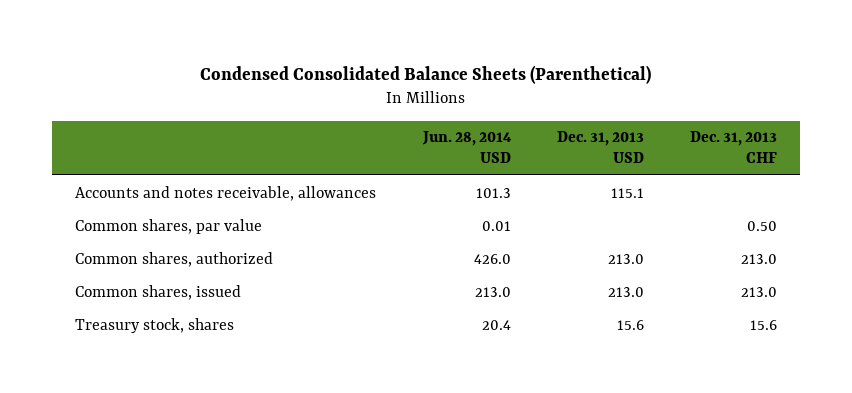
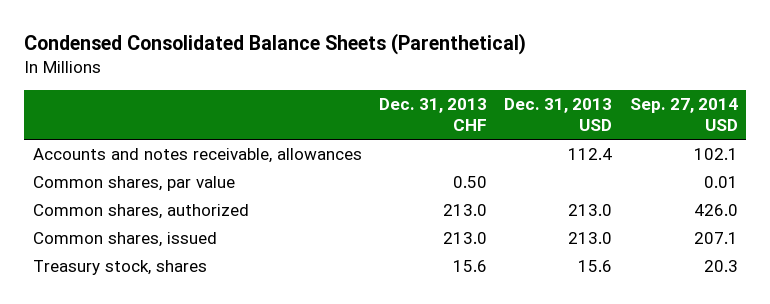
- | Jun. 28, 2014 USD | Dec. 31, 2013 USD | Dec. 31, 2013 CHF
+ | Dec. 31, 2013 CHF | Dec. 31, 2013 USD | Sep. 27, 2014 USD
- Accounts and notes receivable, allowances | 101.3 | 115.1 |
+ Accounts and notes receivable, allowances | | 112.4 | 102.1

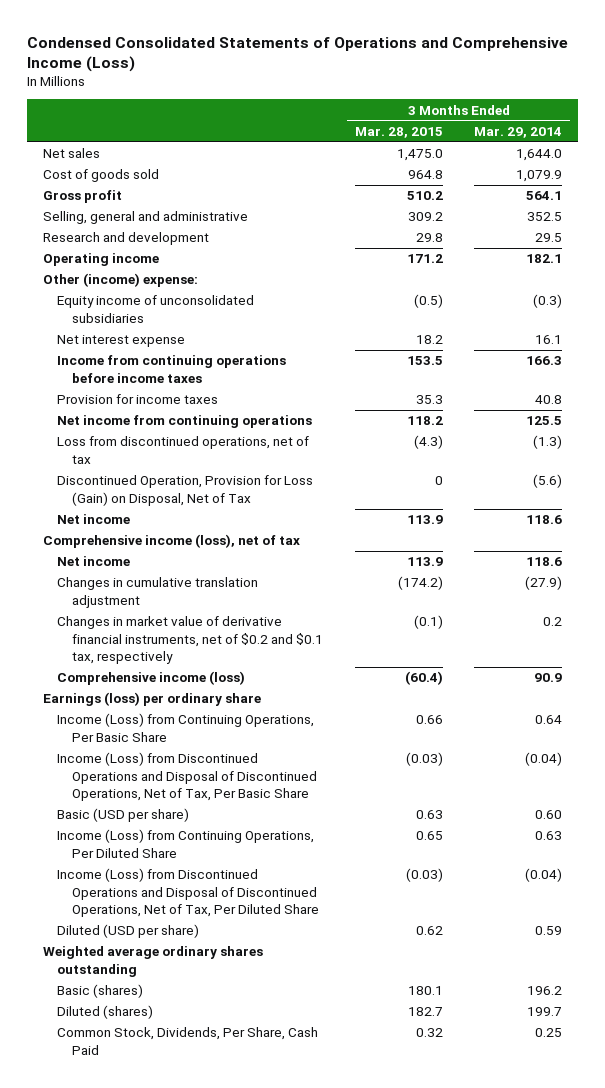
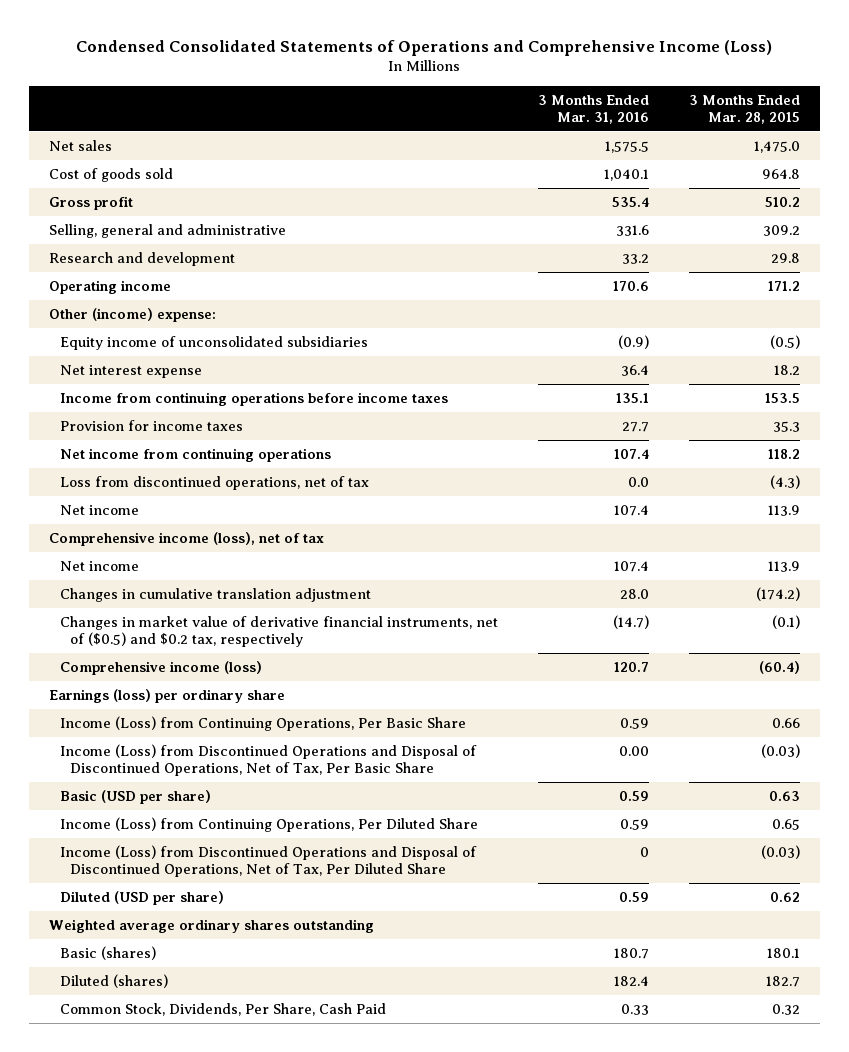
- | 3 Months Ended Mar. 28, 2015 | 3 Months Ended Mar. 29, 2014
+ | 3 Months Ended Mar. 31, 2016 | 3 Months Ended Mar. 28, 2015
- Discontinued Operation, Provision for Loss (Gain) on Disposal, Net of Tax | 0 | (5.6)
- Changes in market value of derivative financial instruments, net of $0.2 and $0.1 tax, respectively | (0.1) | 0.2
+ Changes in market value of derivative financial instruments, net of ($0.5) and $0.2 tax, respectively | (14.7) | (0.1)

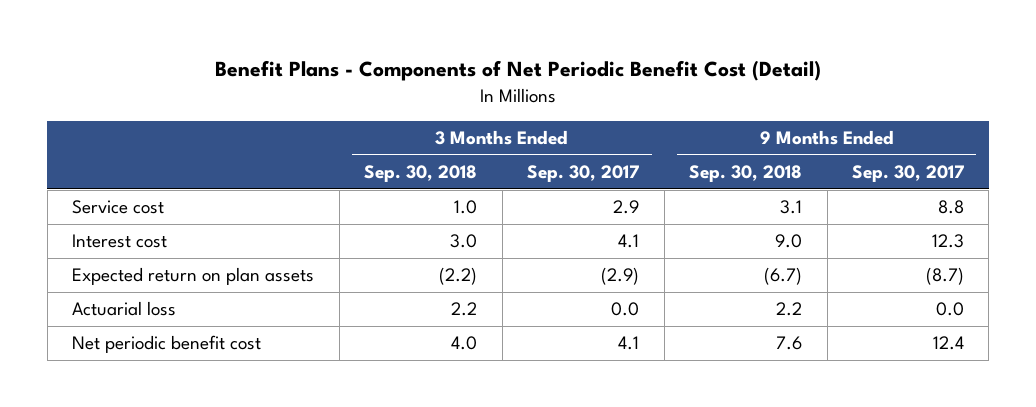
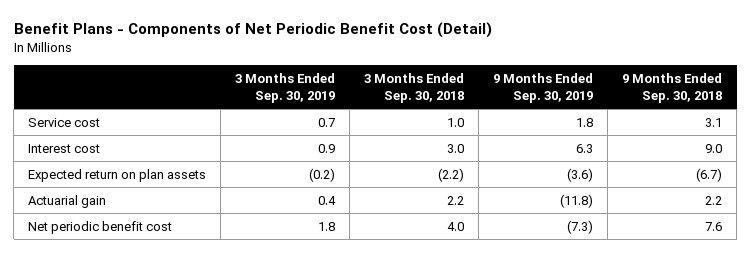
- | 3 Months Ended Sep. 30, 2018 | 3 Months Ended Sep. 30, 2017 | 9 Months Ended Sep. 30, 2018 | 9 Months Ended Sep. 30, 2017
+ | 3 Months Ended Sep. 30, 2019 | 3 Months Ended Sep. 30, 2018 | 9 Months Ended Sep. 30, 2019 | 9 Months Ended Sep. 30, 2018
- Actuarial loss | 2.2 | 0.0 | 2.2 | 0.0
+ Actuarial gain | 0.4 | 2.2 | (11.8) | 2.2

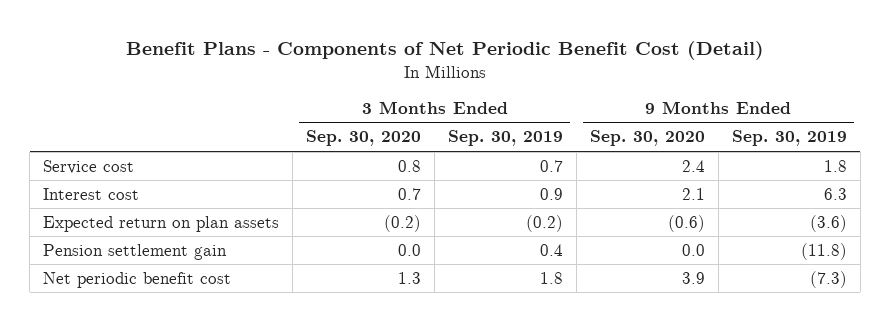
- | 3 Months Ended Sep. 30, 2019 | 3 Months Ended Sep. 30, 2018 | 9 Months Ended Sep. 30, 2019 | 9 Months Ended Sep. 30, 2018
+ | 3 Months Ended Sep. 30, 2020 | 3 Months Ended Sep. 30, 2019 | 9 Months Ended Sep. 30, 2020 | 9 Months Ended Sep. 30, 2019
- Actuarial gain | 0.4 | 2.2 | (11.8) | 2.2
+ Pension settlement gain | 0.0 | 0.4 | 0.0 | (11.8)

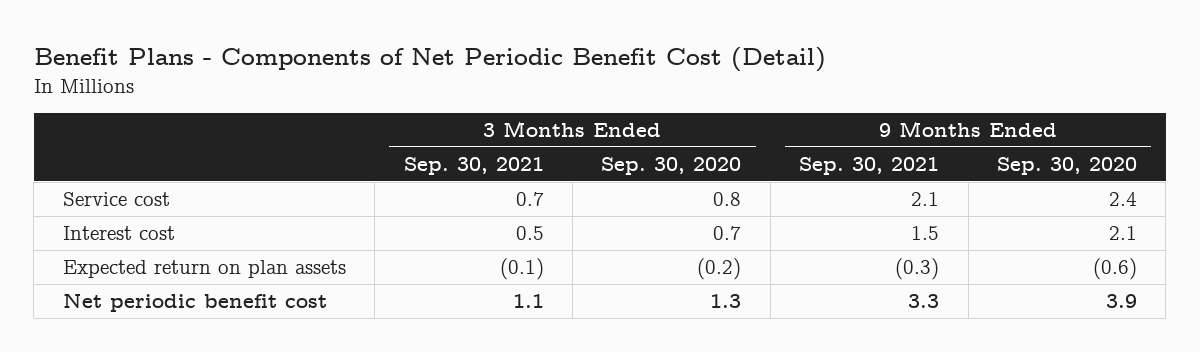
- | 3 Months Ended Sep. 30, 2020 | 3 Months Ended Sep. 30, 2019 | 9 Months Ended Sep. 30, 2020 | 9 Months Ended Sep. 30, 2019
+ | 3 Months Ended Sep. 30, 2021 | 3 Months Ended Sep. 30, 2020 | 9 Months Ended Sep. 30, 2021 | 9 Months Ended Sep. 30, 2020
- Pension settlement gain | 0.0 | 0.4 | 0.0 | (11.8)

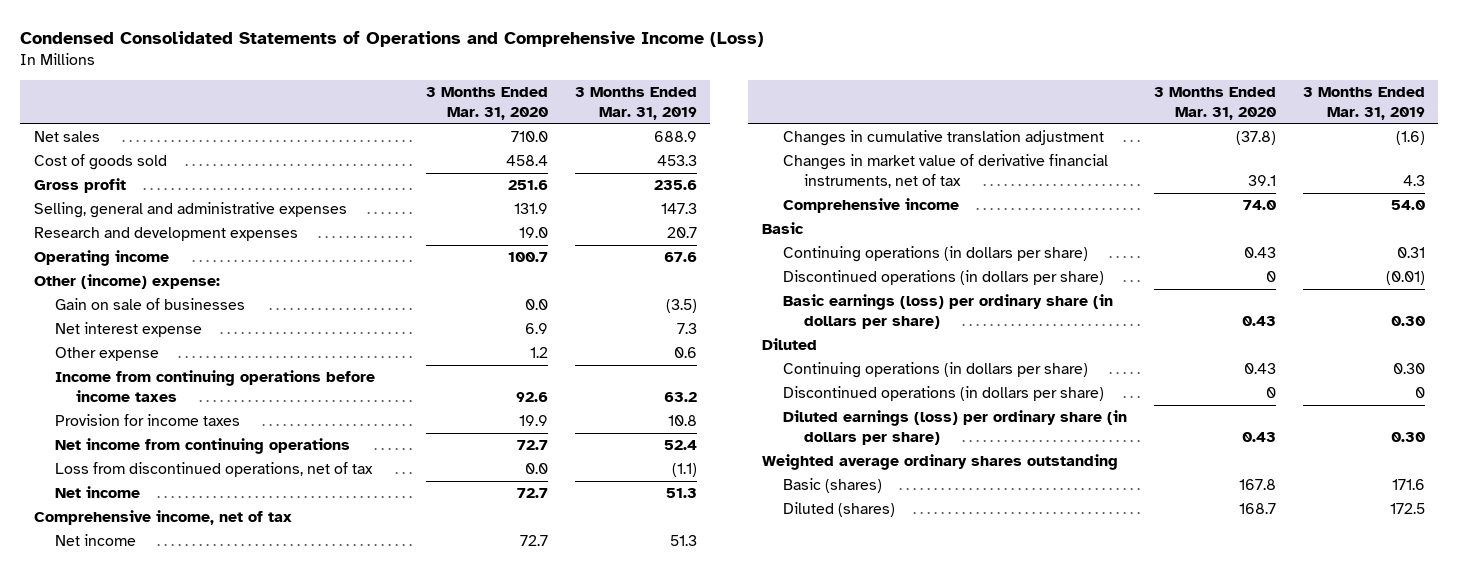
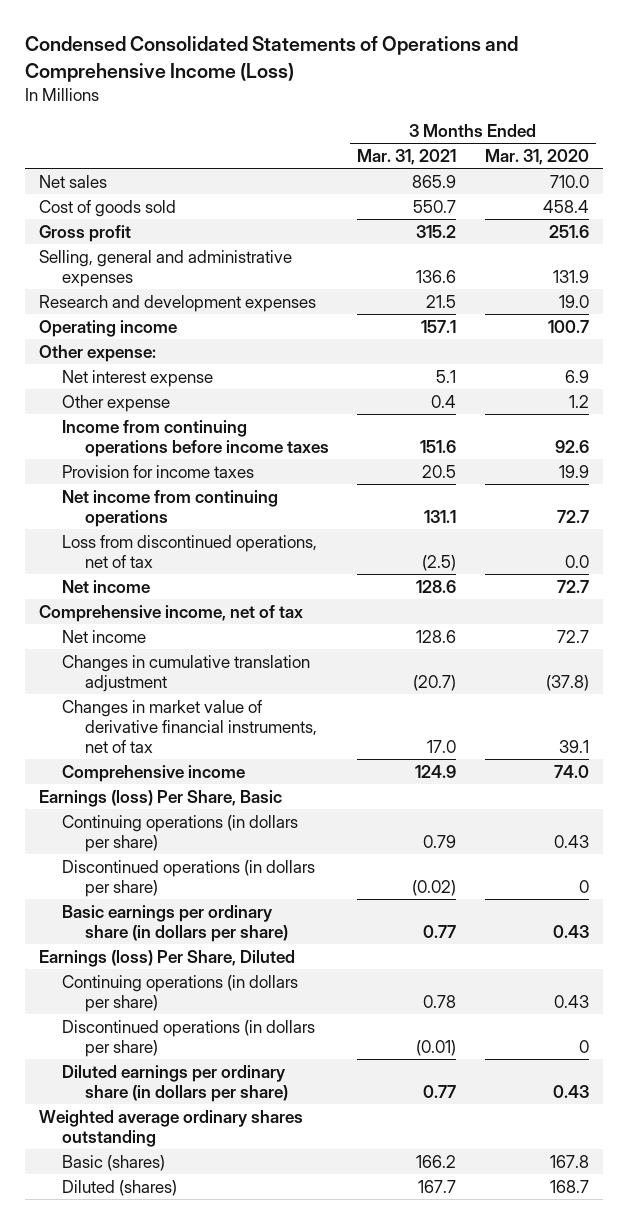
- | 3 Months Ended Mar. 31, 2020 | 3 Months Ended Mar. 31, 2019
+ | 3 Months Ended Mar. 31, 2021 | 3 Months Ended Mar. 31, 2020
- Other (income) expense:
- Gain on sale of businesses | 0.0 | (3.5)
+ Other expense:
- Basic
+ Earnings (loss) Per Share, Basic
- Basic earnings (loss) per ordinary share (in dollars per share) | 0.43 | 0.30
- Diluted
+ Basic earnings per ordinary share (in dollars per share) | 0.77 | 0.43
+ Earnings (loss) Per Share, Diluted
- Diluted earnings (loss) per ordinary share (in dollars per share) | 0.43 | 0.30
+ Diluted earnings per ordinary share (in dollars per share) | 0.77 | 0.43

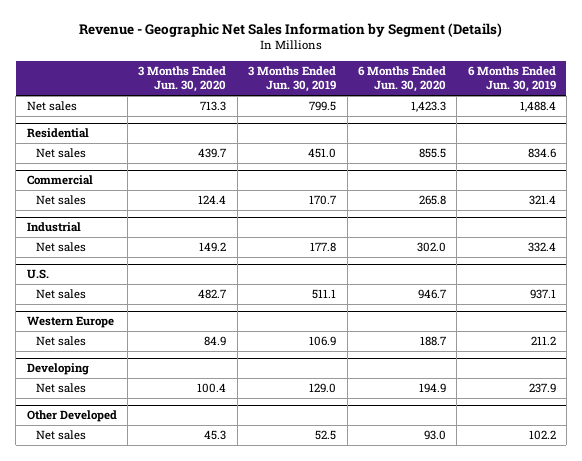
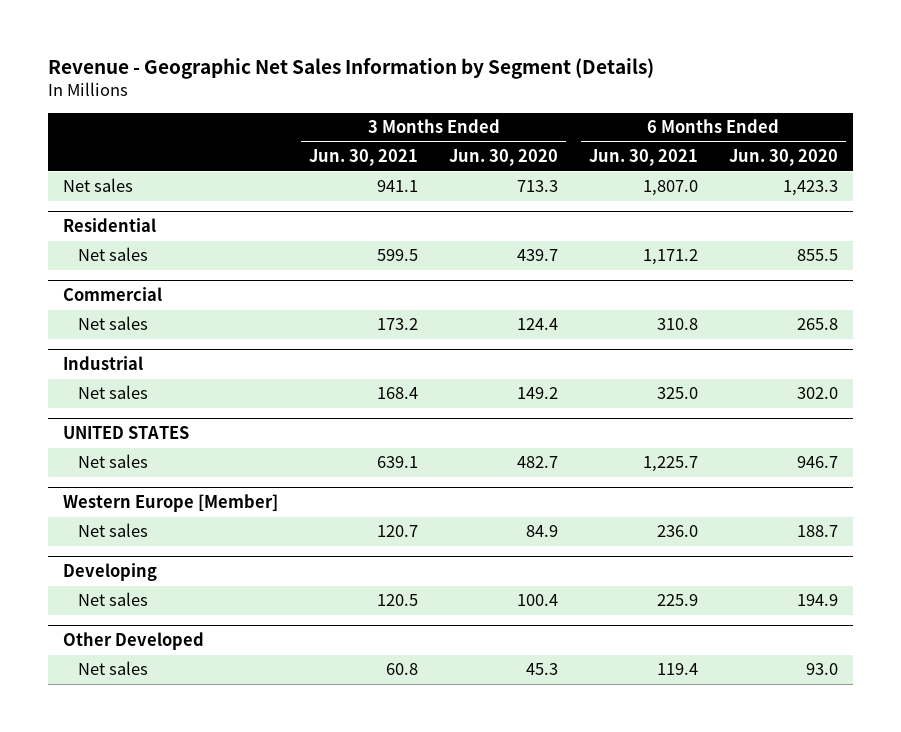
- | 3 Months Ended Jun. 30, 2020 | 3 Months Ended Jun. 30, 2019 | 6 Months Ended Jun. 30, 2020 | 6 Months Ended Jun. 30, 2019
+ | 3 Months Ended Jun. 30, 2021 | 3 Months Ended Jun. 30, 2020 | 6 Months Ended Jun. 30, 2021 | 6 Months Ended Jun. 30, 2020
- U.S.
+ UNITED STATES
- Western Europe
+ Western Europe [Member]

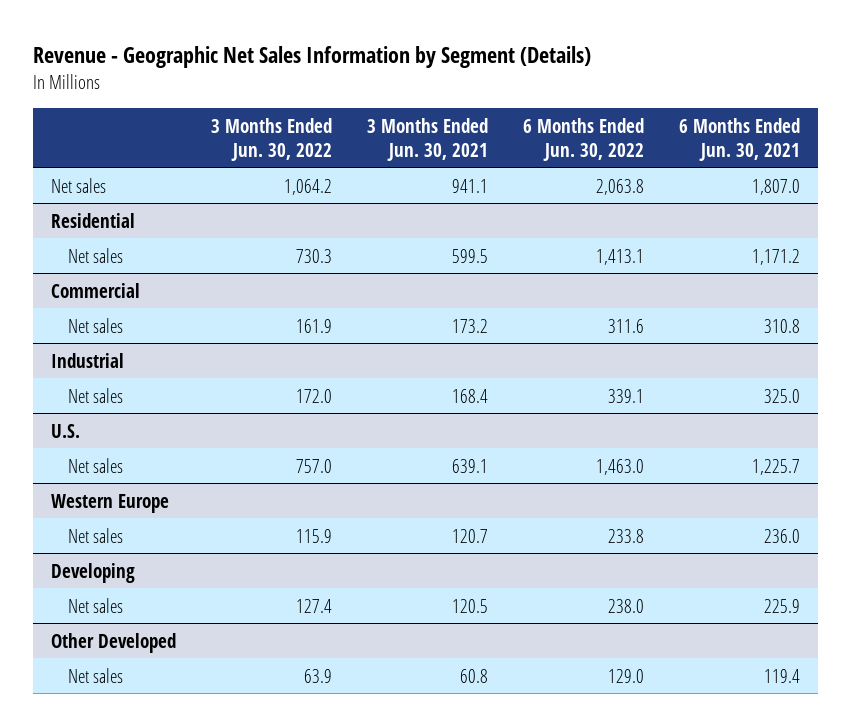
- | 3 Months Ended Jun. 30, 2021 | 3 Months Ended Jun. 30, 2020 | 6 Months Ended Jun. 30, 2021 | 6 Months Ended Jun. 30, 2020
+ | 3 Months Ended Jun. 30, 2022 | 3 Months Ended Jun. 30, 2021 | 6 Months Ended Jun. 30, 2022 | 6 Months Ended Jun. 30, 2021
- UNITED STATES
+ U.S.
- Western Europe [Member]
+ Western Europe

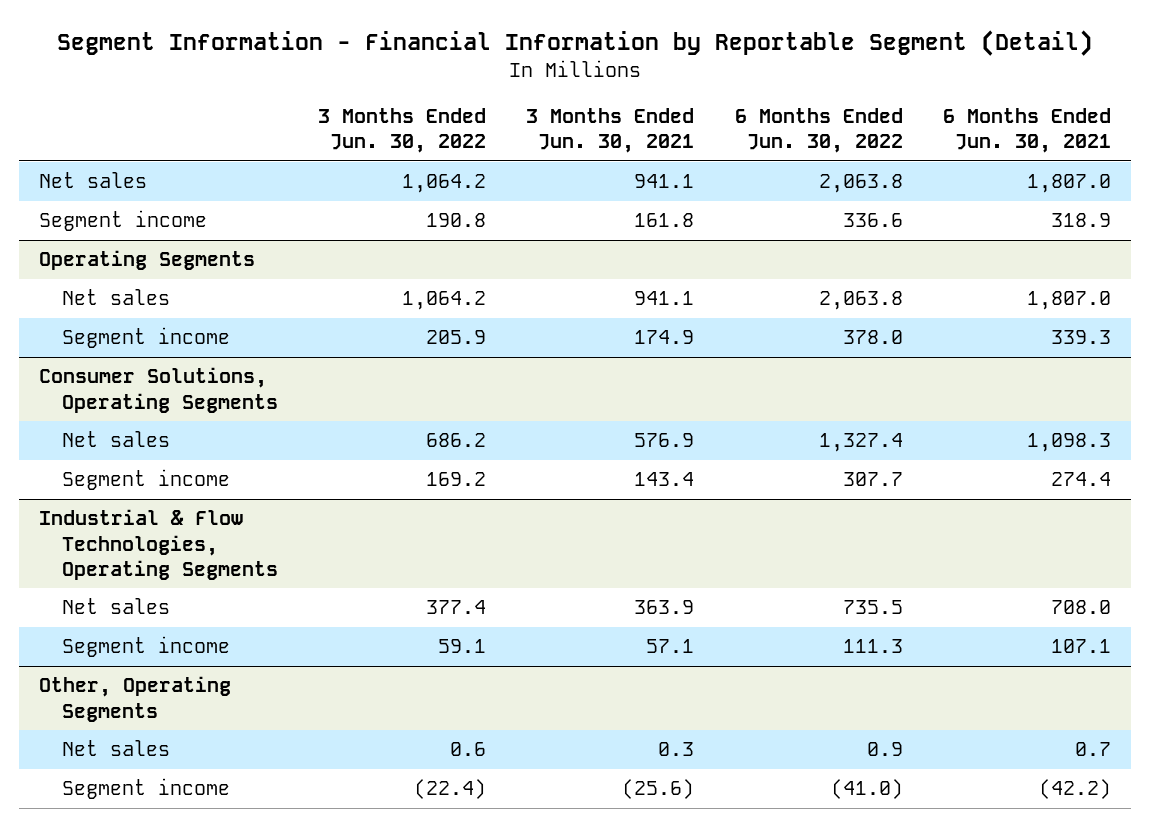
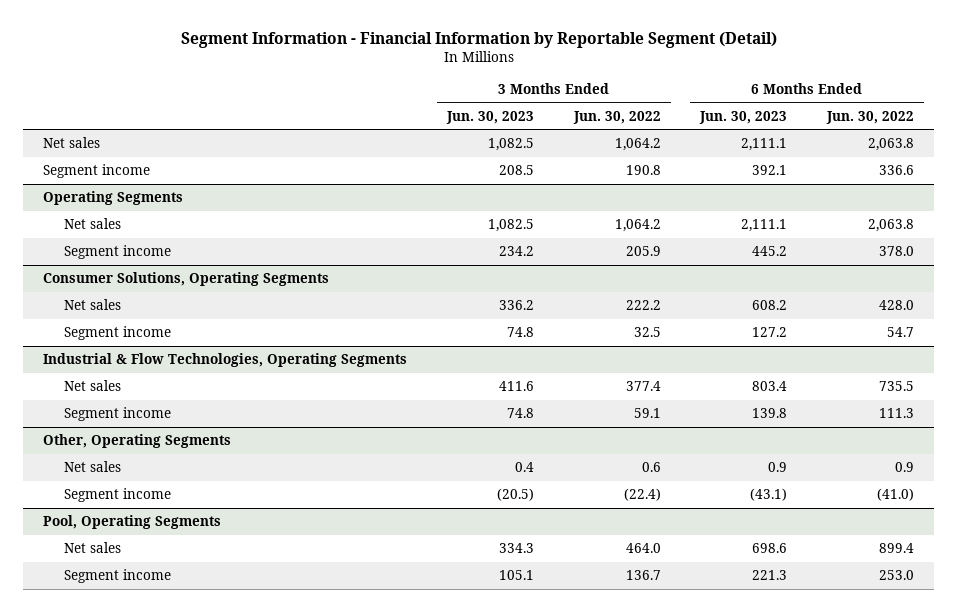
- | 3 Months Ended Jun. 30, 2022 | 3 Months Ended Jun. 30, 2021 | 6 Months Ended Jun. 30, 2022 | 6 Months Ended Jun. 30, 2021
+ | 3 Months Ended Jun. 30, 2023 | 3 Months Ended Jun. 30, 2022 | 6 Months Ended Jun. 30, 2023 | 6 Months Ended Jun. 30, 2022
@ Consumer Solutions, Operating Segments
- Net sales | 686.2 | 576.9 | 1,327.4 | 1,098.3
- Segment income | 169.2 | 143.4 | 307.7 | 274.4
+ Net sales | 336.2 | 222.2 | 608.2 | 428.0
+ Segment income | 74.8 | 32.5 | 127.2 | 54.7
+ Pool, Operating Segments
+ Net sales | 334.3 | 464.0 | 698.6 | 899.4
+ Segment income | 105.1 | 136.7 | 221.3 | 253.0

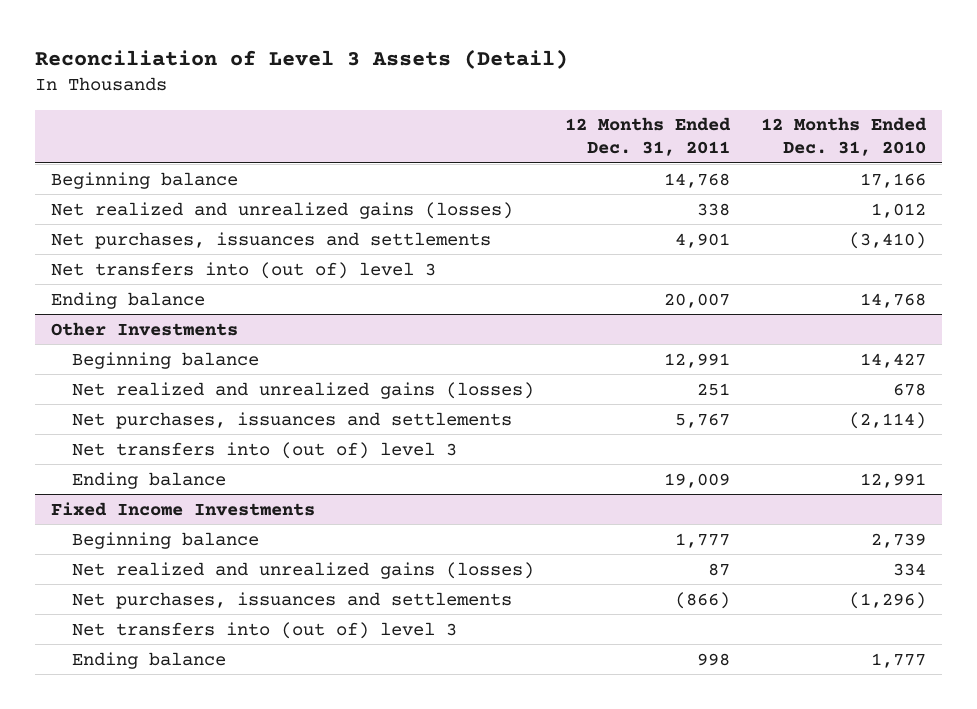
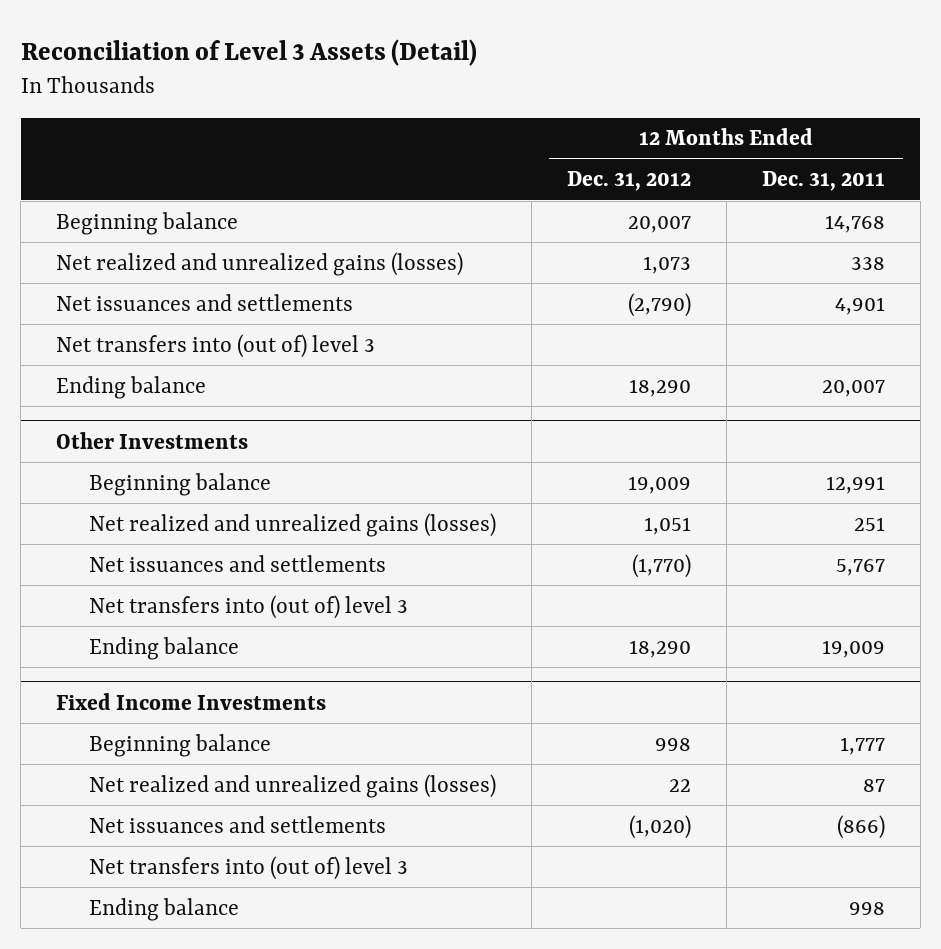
- | 12 Months Ended Dec. 31, 2011 | 12 Months Ended Dec. 31, 2010
+ | 12 Months Ended Dec. 31, 2012 | 12 Months Ended Dec. 31, 2011
- Net purchases, issuances and settlements | 4,901 | (3,410)
+ Net issuances and settlements | (2,790) | 4,901
@ Other Investments
- Net purchases, issuances and settlements | 5,767 | (2,114)
+ Net issuances and settlements | (1,770) | 5,767
@ Fixed Income Investments
- Net purchases, issuances and settlements | (866) | (1,296)
+ Net issuances and settlements | (1,020) | (866)

